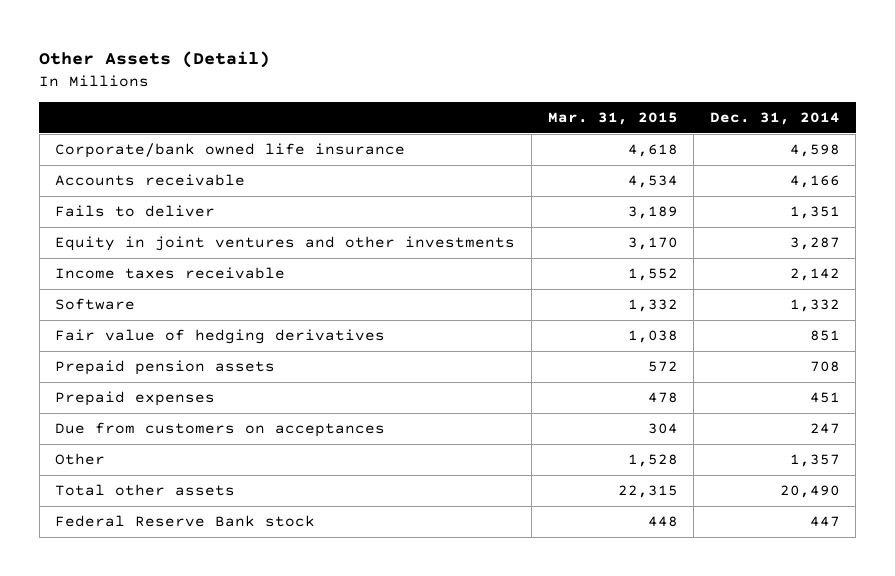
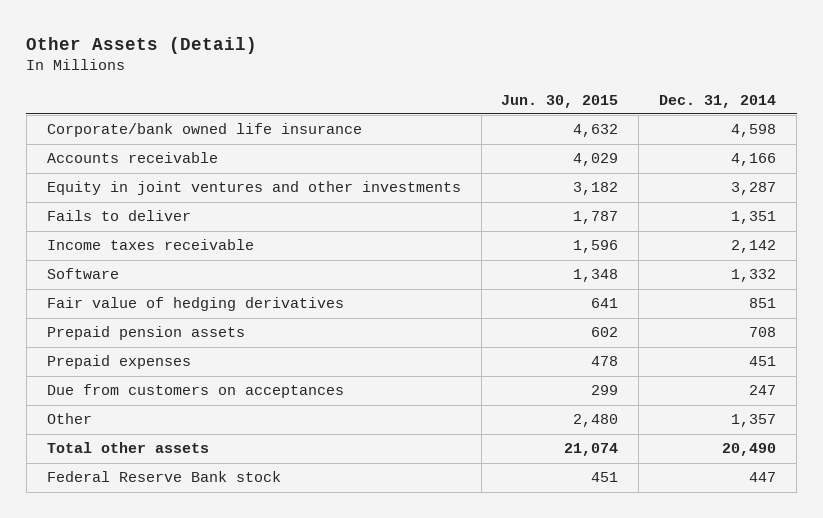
- | Mar. 31, 2015 | Dec. 31, 2014
+ | Jun. 30, 2015 | Dec. 31, 2014
moved down: Fails to deliver | 1,787 | 1,351

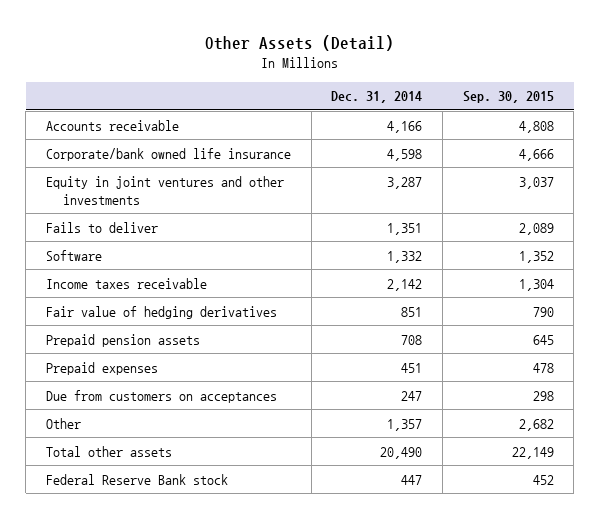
- | Jun. 30, 2015 | Dec. 31, 2014
+ | Dec. 31, 2014 | Sep. 30, 2015
moved down: Corporate/bank owned life insurance | 4,598 | 4,666
moved down: Income taxes receivable | 2,142 | 1,304

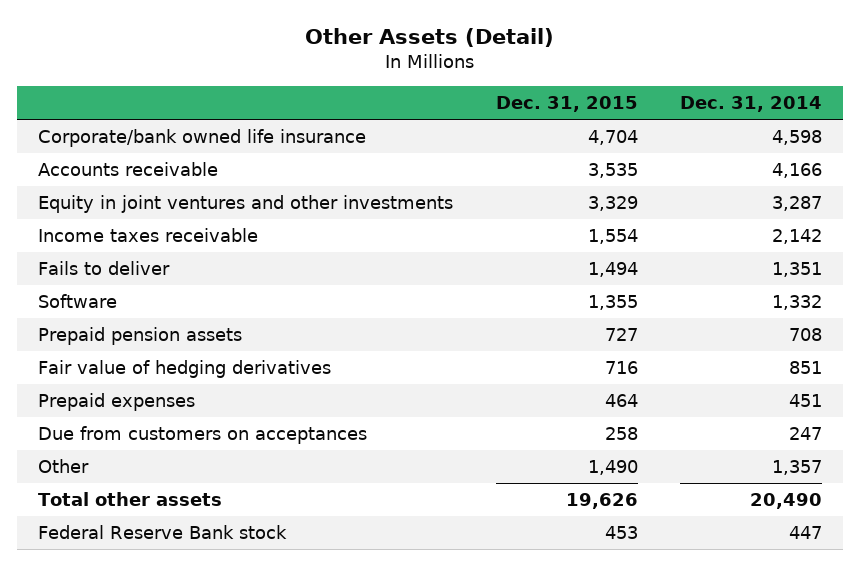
- | Dec. 31, 2014 | Sep. 30, 2015
+ | Dec. 31, 2015 | Dec. 31, 2014
moved down: Accounts receivable | 3,535 | 4,166
moved up: Income taxes receivable | 1,554 | 2,142
moved down: Fair value of hedging derivatives | 716 | 851

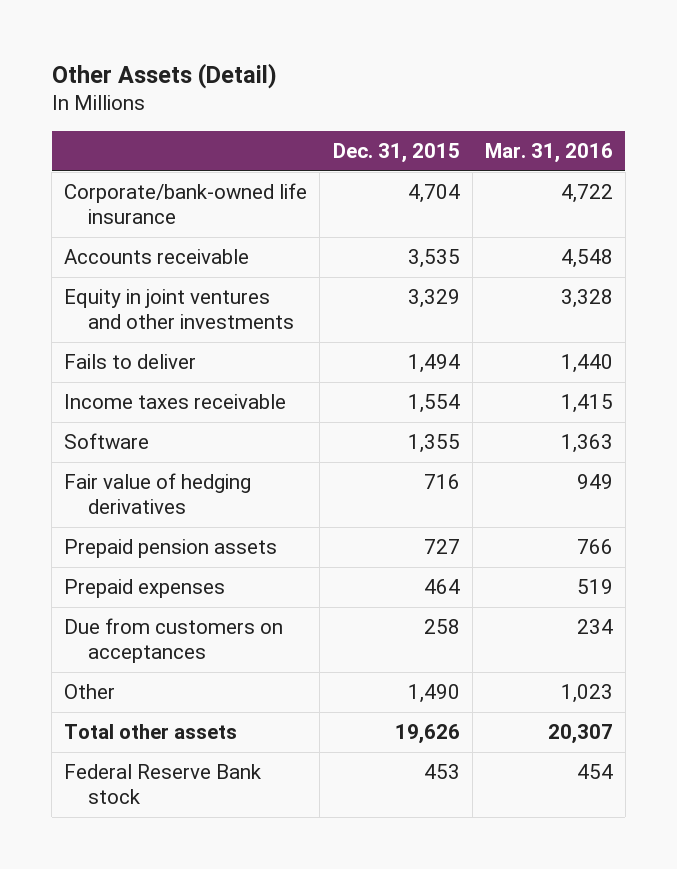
- | Dec. 31, 2015 | Dec. 31, 2014
+ | Dec. 31, 2015 | Mar. 31, 2016
- Corporate/bank owned life insurance | 4,704 | 4,598
+ Corporate/bank-owned life insurance | 4,704 | 4,722
moved down: Income taxes receivable | 1,554 | 1,415
moved down: Prepaid pension assets | 727 | 766

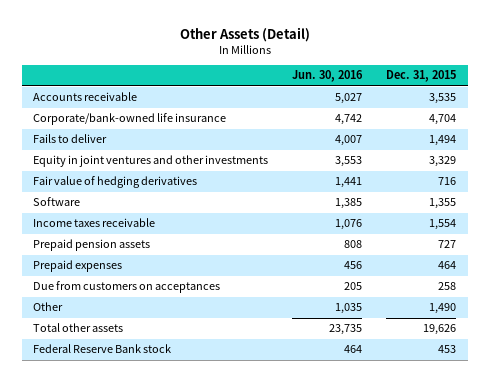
- | Dec. 31, 2015 | Mar. 31, 2016
+ | Jun. 30, 2016 | Dec. 31, 2015
moved down: Corporate/bank-owned life insurance | 4,742 | 4,704
moved down: Equity in joint ventures and other investments | 3,553 | 3,329
moved down: Software | 1,385 | 1,355
moved down: Income taxes receivable | 1,076 | 1,554

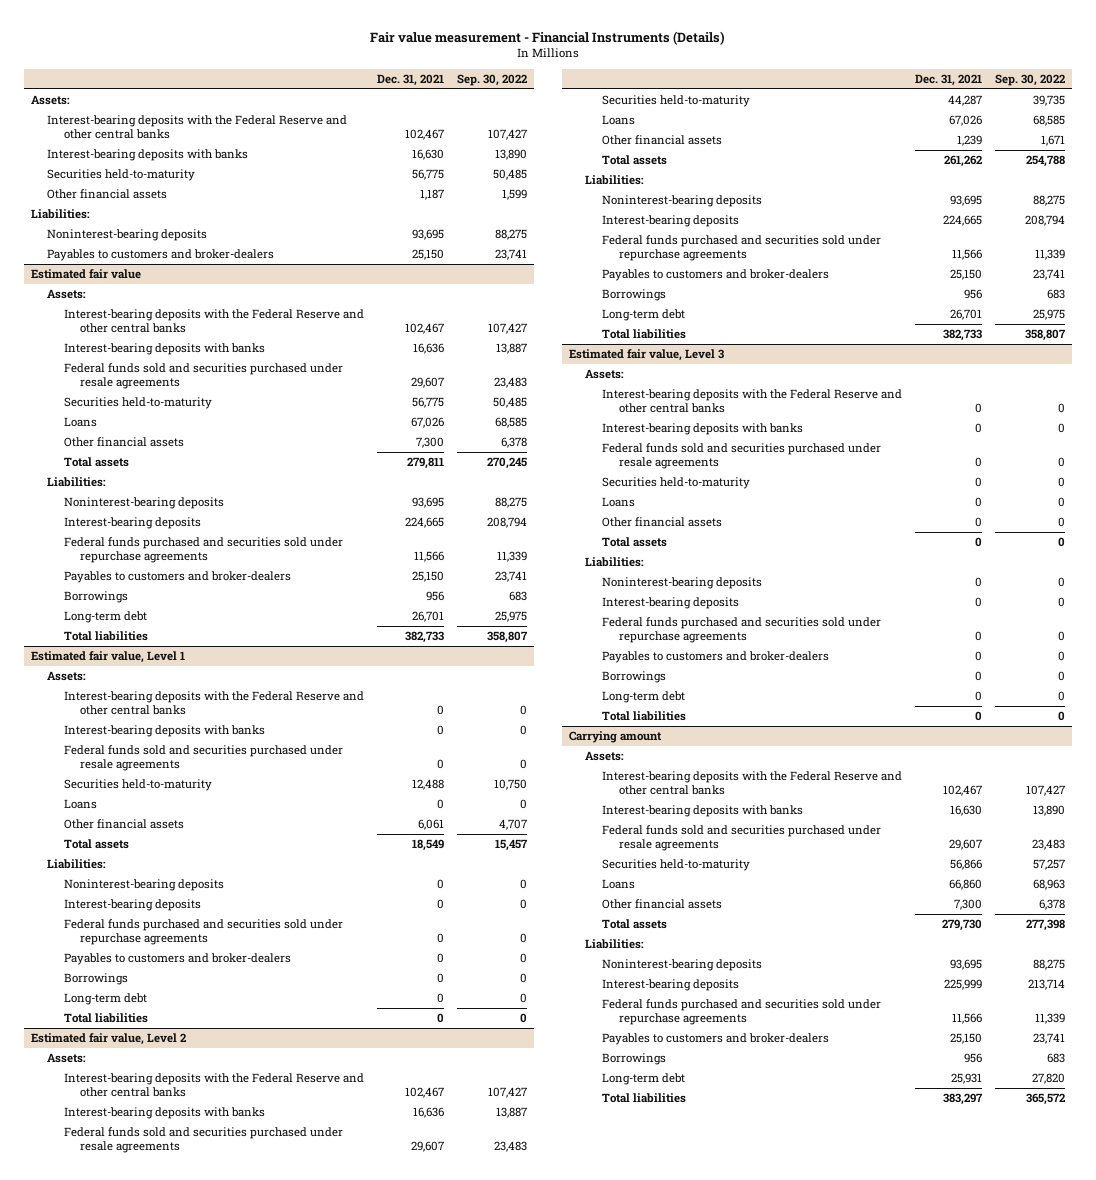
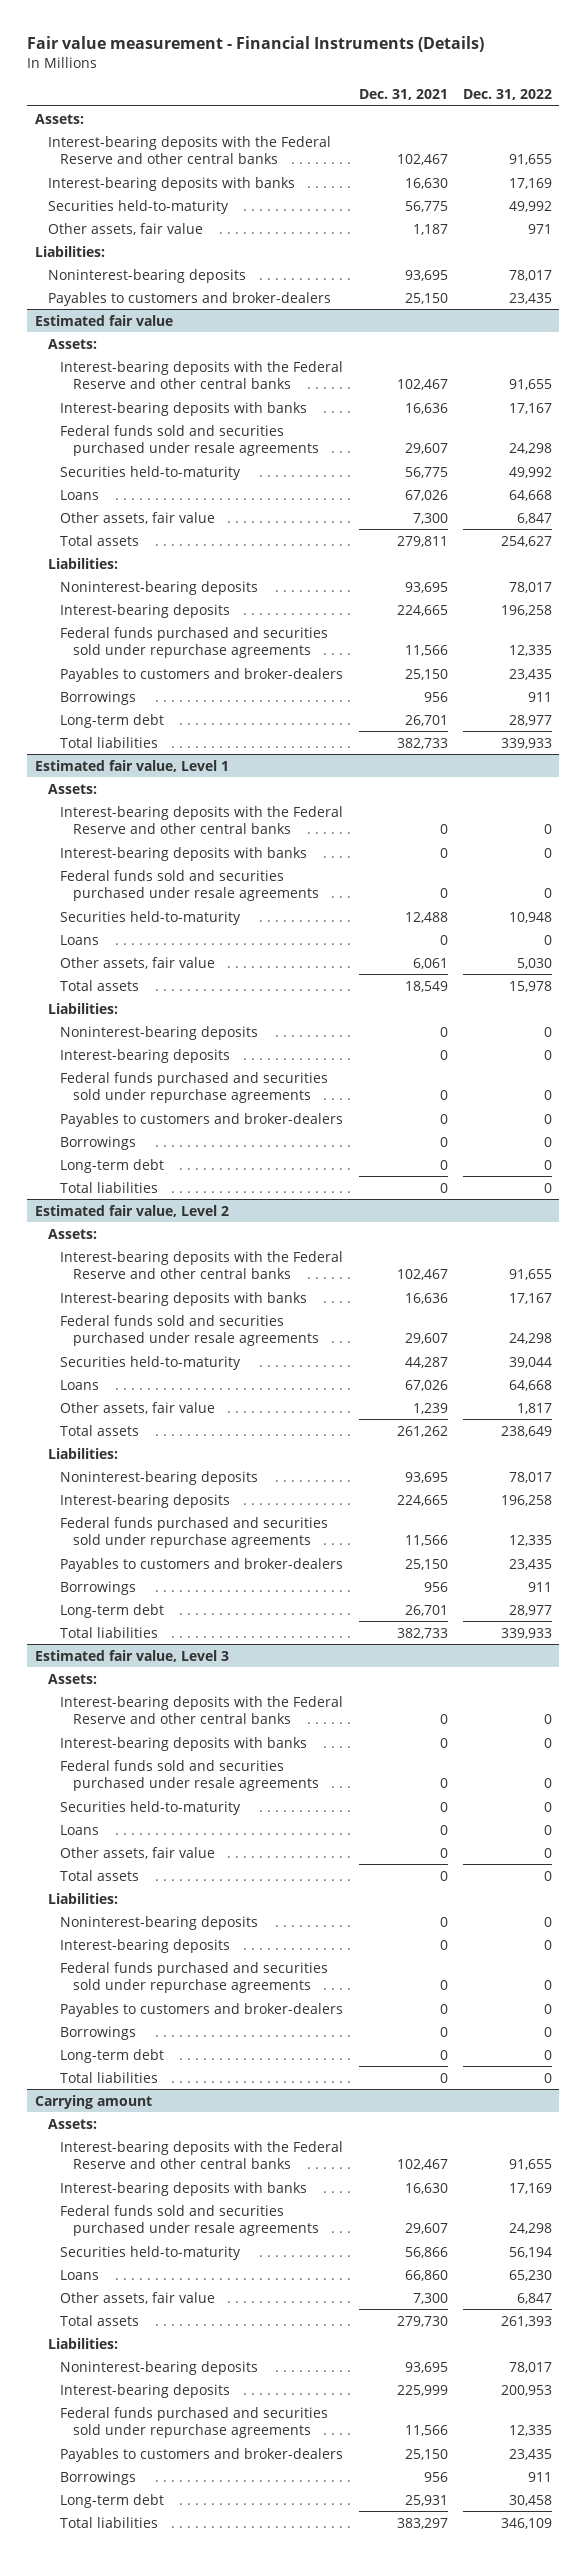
- | Dec. 31, 2021 | Sep. 30, 2022
+ | Dec. 31, 2021 | Dec. 31, 2022
- Other financial assets | 1,187 | 1,599
+ Other assets, fair value | 1,187 | 971
@ Estimated fair value
- Other financial assets | 7,300 | 6,378
+ Other assets, fair value | 7,300 | 6,847
@ Estimated fair value, Level 1
- Other financial assets | 6,061 | 4,707
+ Other assets, fair value | 6,061 | 5,030
@ Estimated fair value, Level 2
- Other financial assets | 1,239 | 1,671
+ Other assets, fair value | 1,239 | 1,817
@ Estimated fair value, Level 3
- Other financial assets | 0 | 0
+ Other assets, fair value | 0 | 0
@ Carrying amount
- Other financial assets | 7,300 | 6,378
+ Other assets, fair value | 7,300 | 6,847

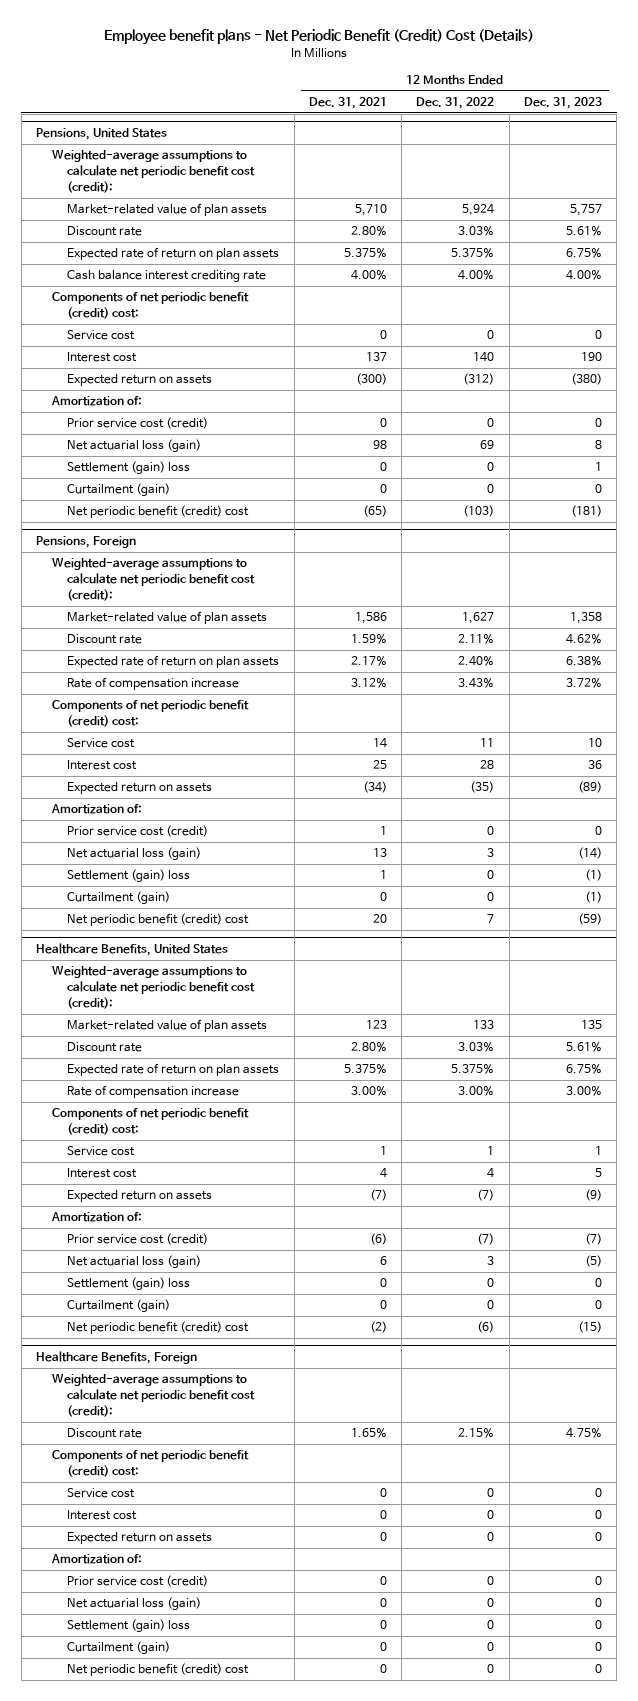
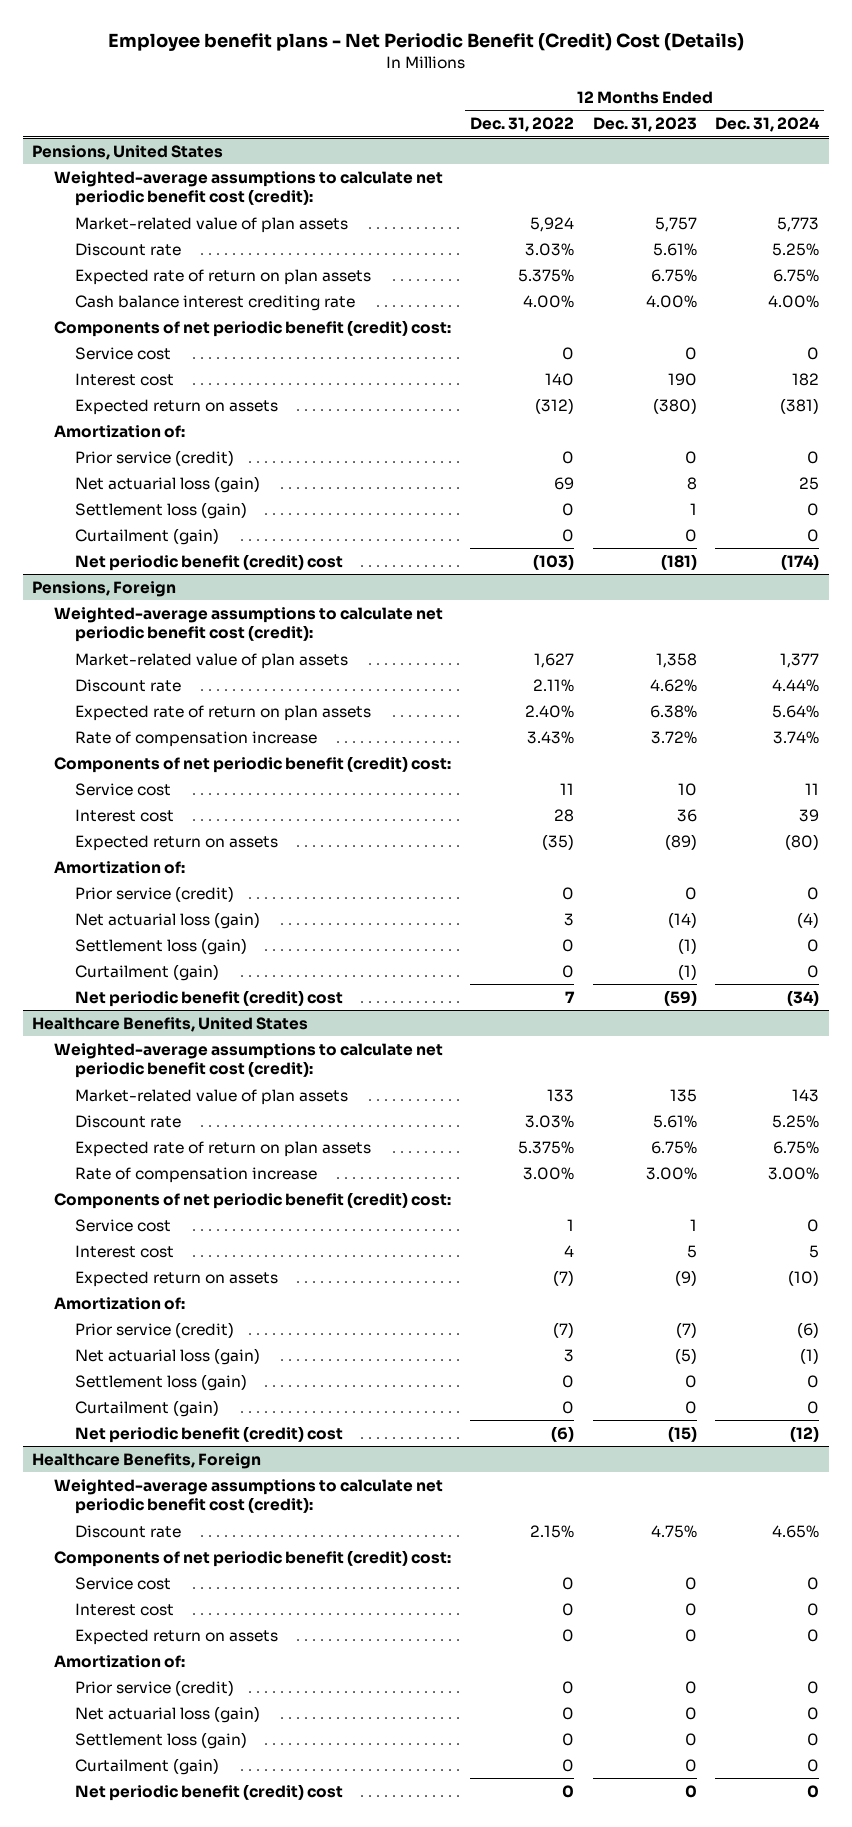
- | 12 Months Ended Dec. 31, 2021 | 12 Months Ended Dec. 31, 2022 | 12 Months Ended Dec. 31, 2023
+ | 12 Months Ended Dec. 31, 2022 | 12 Months Ended Dec. 31, 2023 | 12 Months Ended Dec. 31, 2024
@ Pensions, United States
- Prior service cost (credit) | 0 | 0 | 0
+ Prior service (credit) | 0 | 0 | 0
- Settlement (gain) loss | 0 | 0 | 1
+ Settlement loss (gain) | 0 | 1 | 0
@ Pensions, Foreign
- Prior service cost (credit) | 1 | 0 | 0
+ Prior service (credit) | 0 | 0 | 0
- Settlement (gain) loss | 1 | 0 | (1)
+ Settlement loss (gain) | 0 | (1) | 0
@ Healthcare Benefits, United States
- Prior service cost (credit) | (6) | (7) | (7)
+ Prior service (credit) | (7) | (7) | (6)
- Settlement (gain) loss | 0 | 0 | 0
+ Settlement loss (gain) | 0 | 0 | 0
@ Healthcare Benefits, Foreign
- Prior service cost (credit) | 0 | 0 | 0
+ Prior service (credit) | 0 | 0 | 0
- Settlement (gain) loss | 0 | 0 | 0
+ Settlement loss (gain) | 0 | 0 | 0

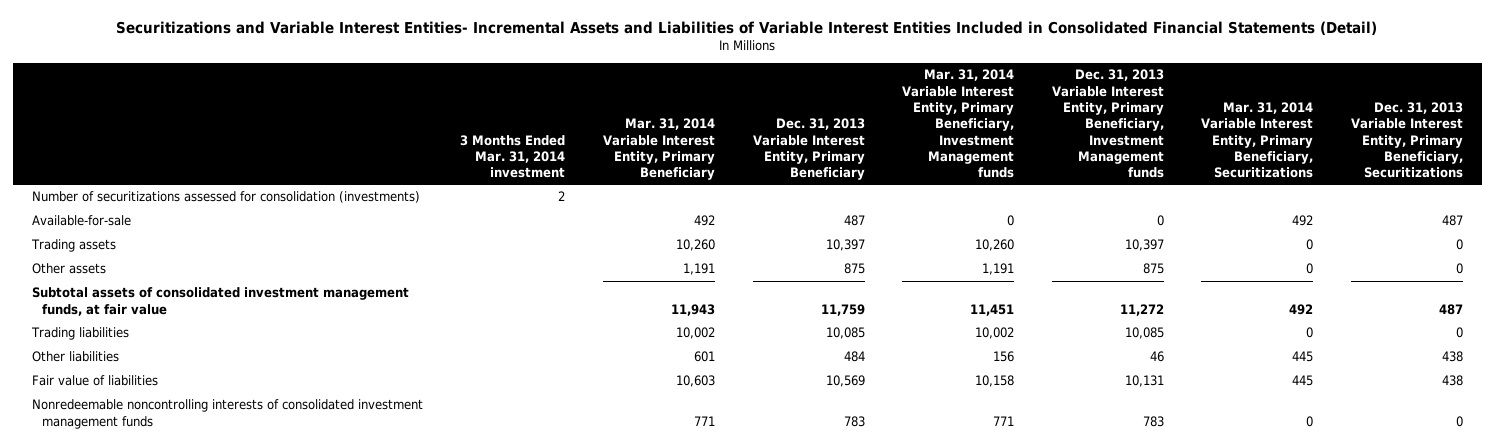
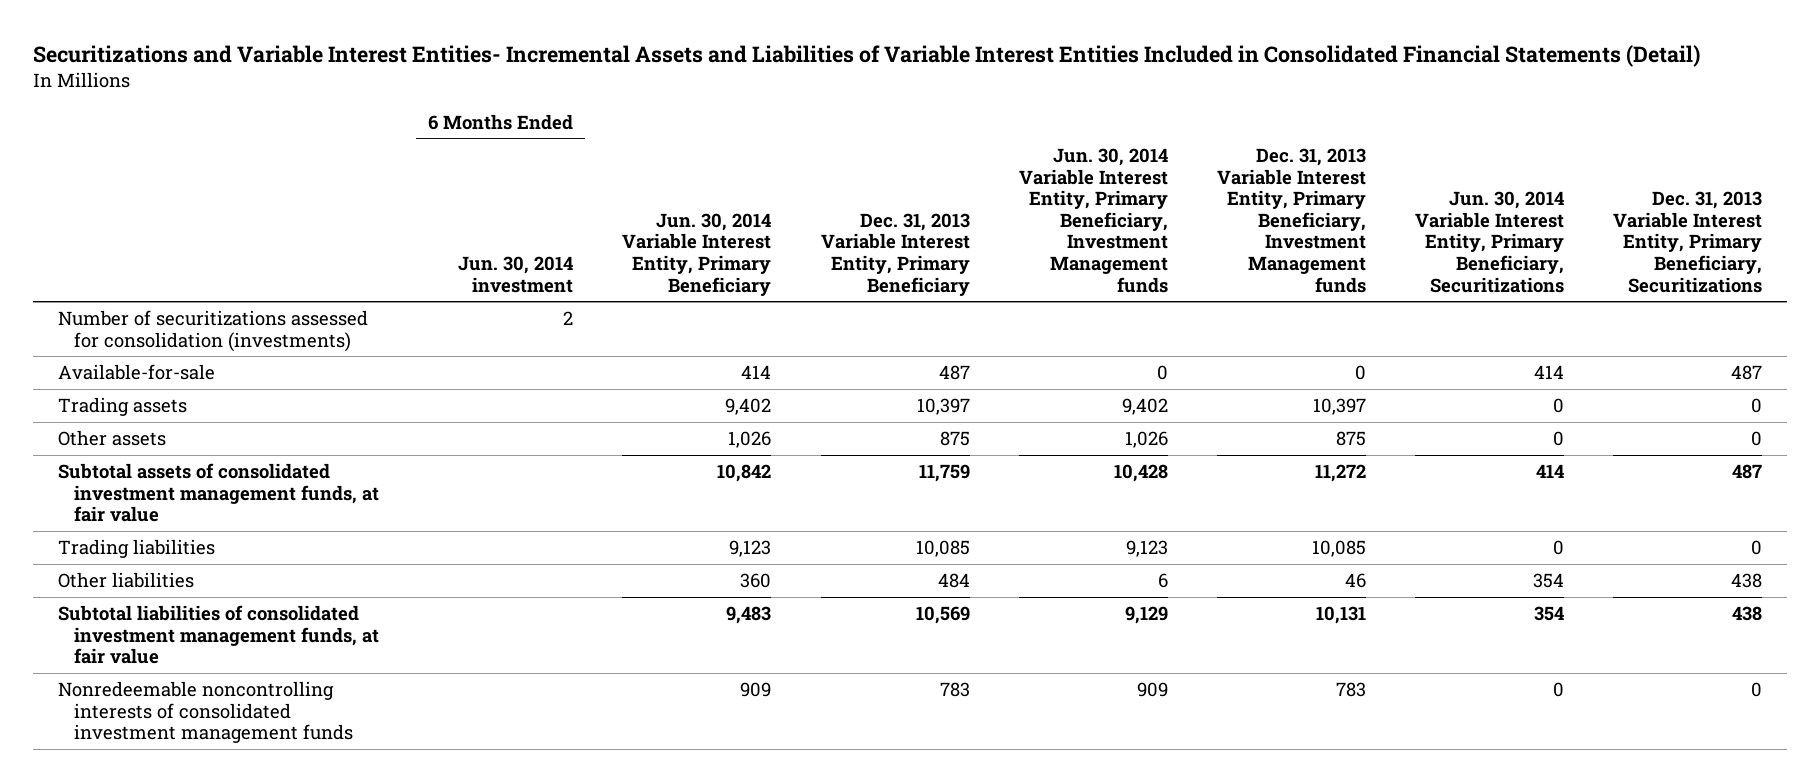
- | 3 Months Ended Mar. 31, 2014 investment | Mar. 31, 2014 Variable Interest Entity, Primary Beneficiary | Dec. 31, 2013 Variable Interest Entity, Primary Beneficiary | Mar. 31, 2014 Variable Interest Entity, Primary Beneficiary, Investment Management funds | Dec. 31, 2013 Variable Interest Entity, Primary Beneficiary, Investment Management funds | Mar. 31, 2014 Variable Interest Entity, Primary Beneficiary, Securitizations | Dec. 31, 2013 Variable Interest Entity, Primary Beneficiary, Securitizations
+ | 6 Months Ended Jun. 30, 2014 investment | Jun. 30, 2014 Variable Interest Entity, Primary Beneficiary | Dec. 31, 2013 Variable Interest Entity, Primary Beneficiary | Jun. 30, 2014 Variable Interest Entity, Primary Beneficiary, Investment Management funds | Dec. 31, 2013 Variable Interest Entity, Primary Beneficiary, Investment Management funds | Jun. 30, 2014 Variable Interest Entity, Primary Beneficiary, Securitizations | Dec. 31, 2013 Variable Interest Entity, Primary Beneficiary, Securitizations
- Fair value of liabilities | | 10,603 | 10,569 | 10,158 | 10,131 | 445 | 438
+ Subtotal liabilities of consolidated investment management funds, at fair value | | 9,483 | 10,569 | 9,129 | 10,131 | 354 | 438

